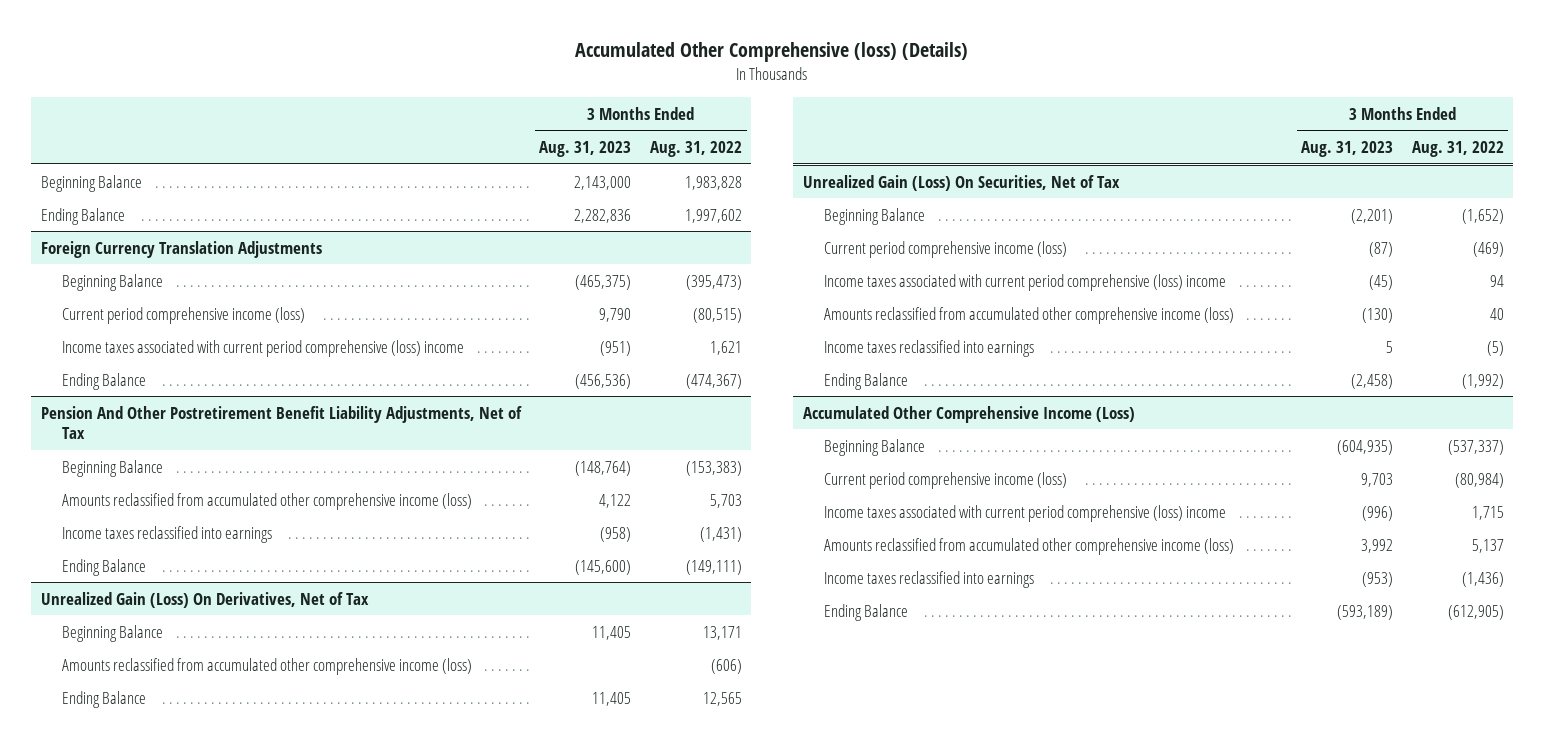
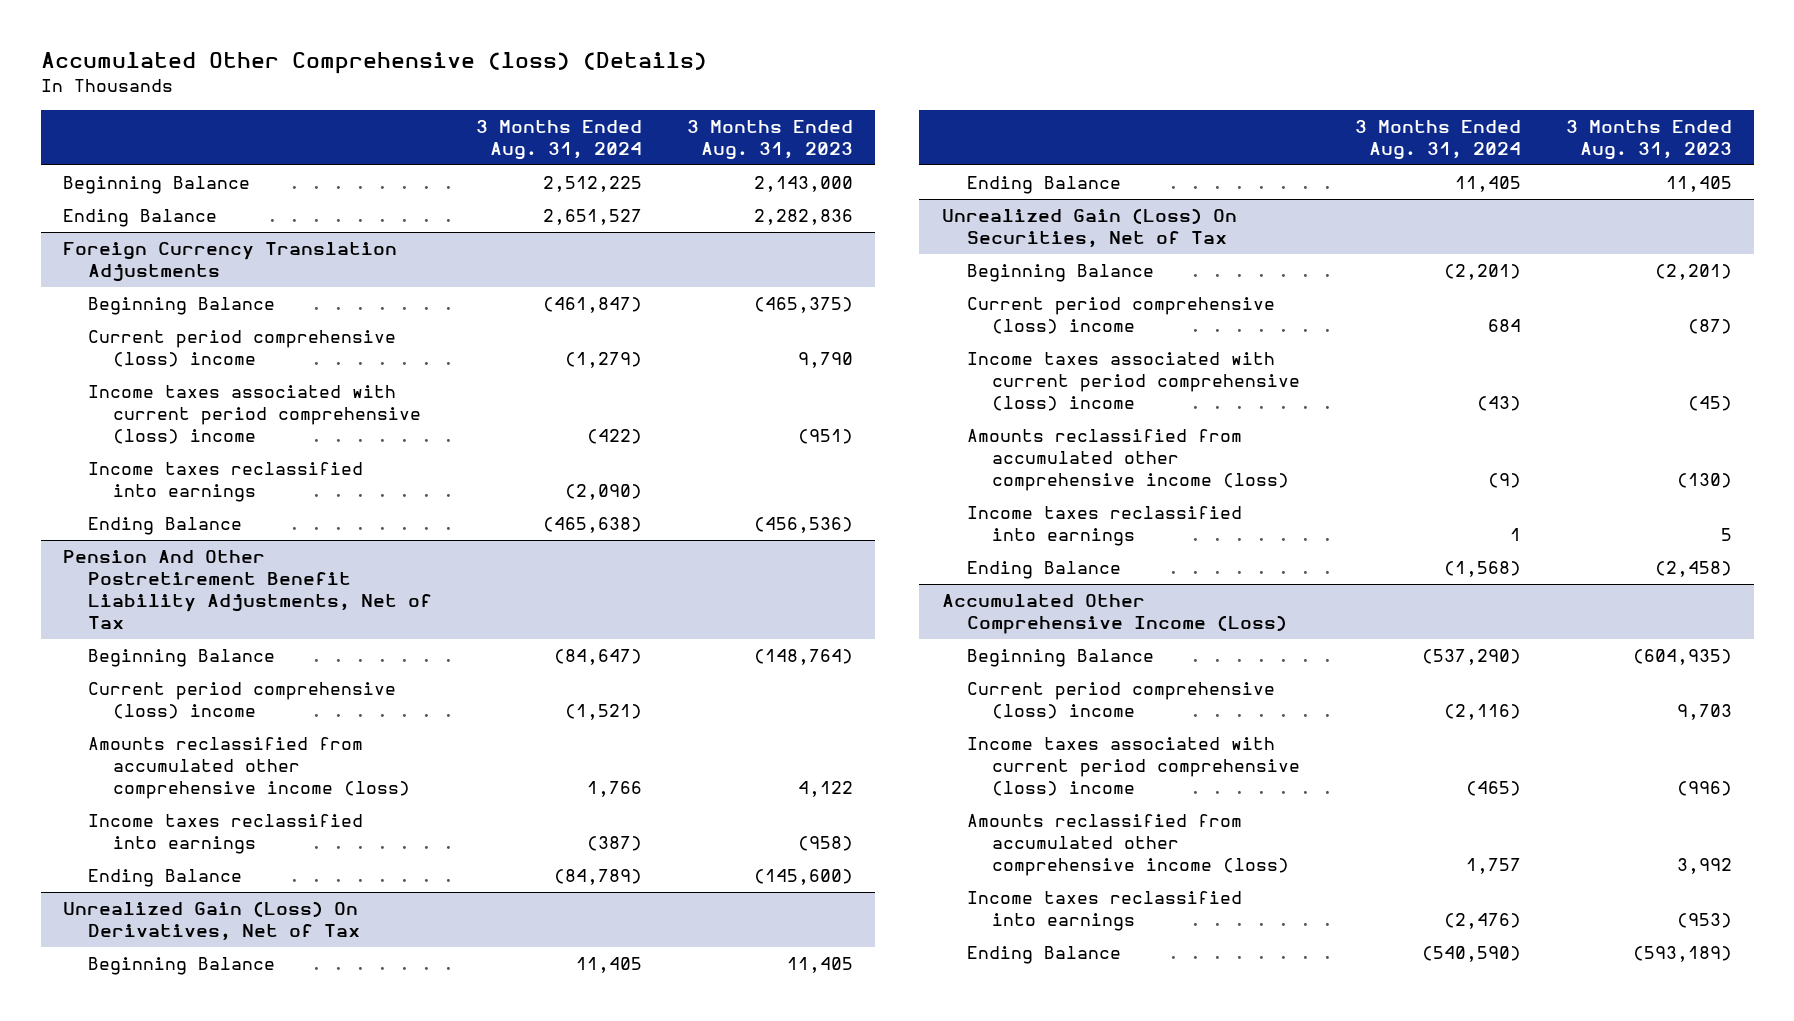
- | 3 Months Ended Aug. 31, 2023 | 3 Months Ended Aug. 31, 2022
+ | 3 Months Ended Aug. 31, 2024 | 3 Months Ended Aug. 31, 2023
@ Foreign Currency Translation Adjustments
- Current period comprehensive income (loss) | 9,790 | (80,515)
+ Current period comprehensive (loss) income | (1,279) | 9,790
+ Income taxes reclassified into earnings | (2,090) |
@ Pension And Other Postretirement Benefit Liability Adjustments, Net of Tax
+ Current period comprehensive (loss) income | (1,521) |
@ Unrealized Gain (Loss) On Derivatives, Net of Tax
- Amounts reclassified from accumulated other comprehensive income (loss) | | (606)
@ Unrealized Gain (Loss) On Securities, Net of Tax
- Current period comprehensive income (loss) | (87) | (469)
+ Current period comprehensive (loss) income | 684 | (87)
@ Accumulated Other Comprehensive Income (Loss)
- Current period comprehensive income (loss) | 9,703 | (80,984)
+ Current period comprehensive (loss) income | (2,116) | 9,703

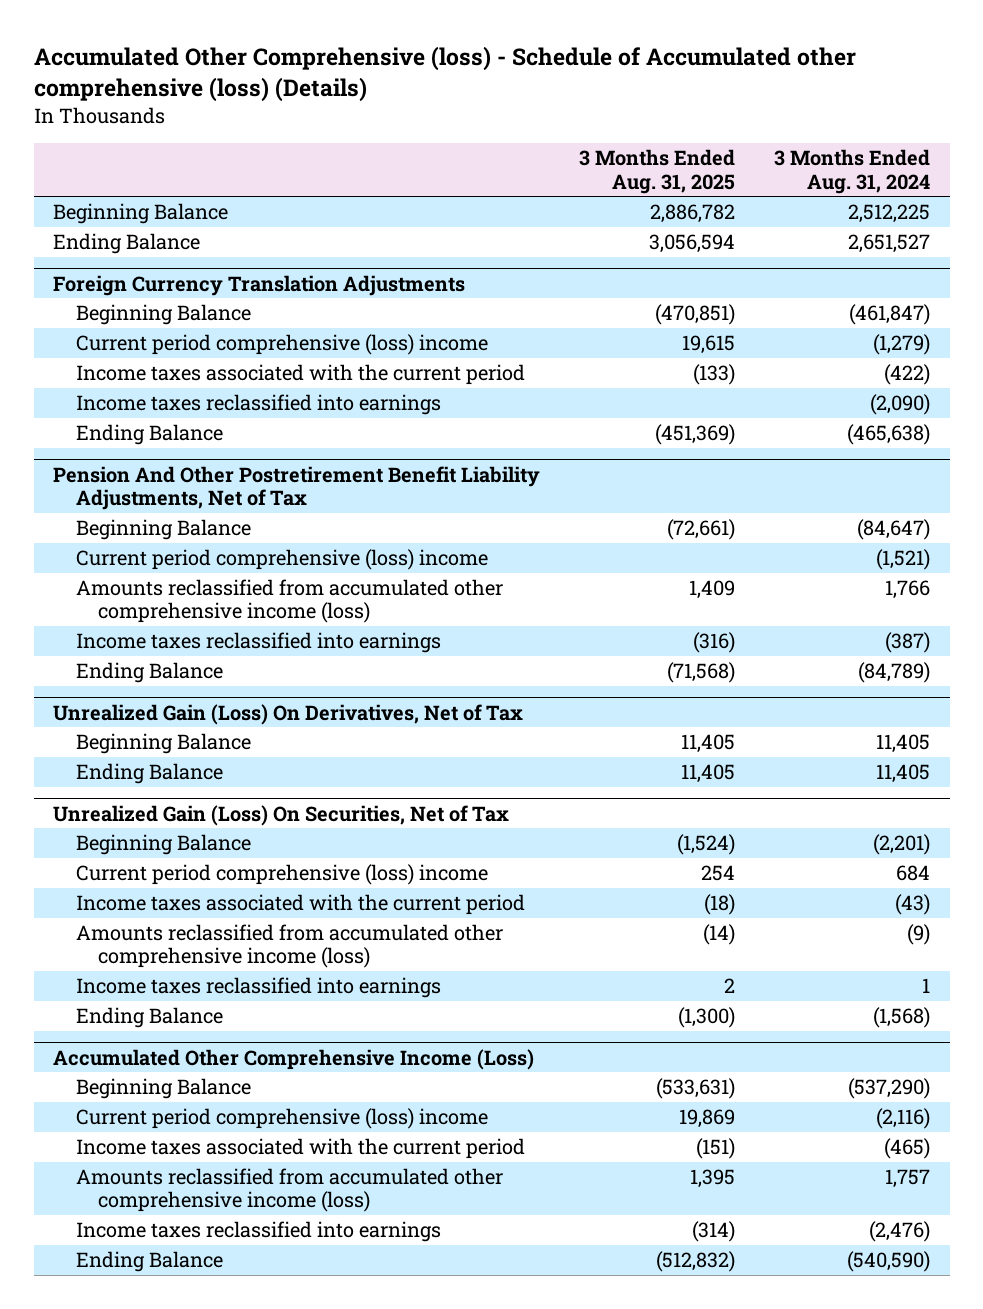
- Accumulated Other Comprehensive (loss) (Details)
+ Accumulated Other Comprehensive (loss) - Schedule of Accumulated other comprehensive (loss) (Details)
- | 3 Months Ended Aug. 31, 2024 | 3 Months Ended Aug. 31, 2023
+ | 3 Months Ended Aug. 31, 2025 | 3 Months Ended Aug. 31, 2024
@ Foreign Currency Translation Adjustments
- Income taxes associated with current period comprehensive (loss) income | (422) | (951)
+ Income taxes associated with the current period | (133) | (422)
@ Unrealized Gain (Loss) On Securities, Net of Tax
- Income taxes associated with current period comprehensive (loss) income | (43) | (45)
+ Income taxes associated with the current period | (18) | (43)
@ Accumulated Other Comprehensive Income (Loss)
- Income taxes associated with current period comprehensive (loss) income | (465) | (996)
+ Income taxes associated with the current period | (151) | (465)

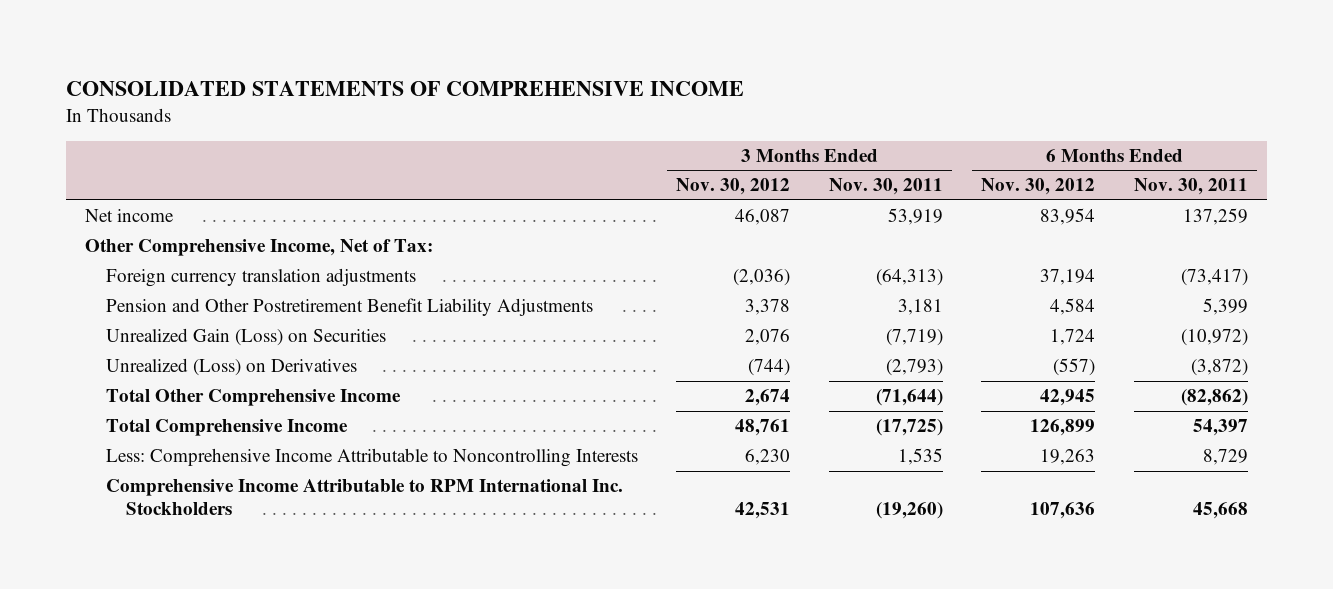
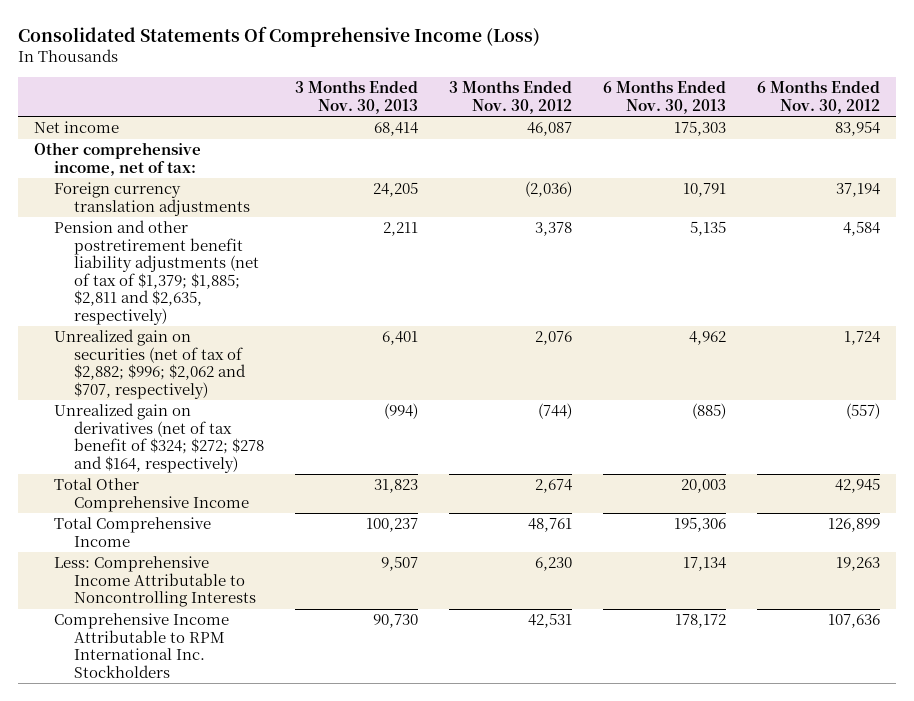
- CONSOLIDATED STATEMENTS OF COMPREHENSIVE INCOME
+ Consolidated Statements Of Comprehensive Income (Loss)
- | 3 Months Ended Nov. 30, 2012 | 3 Months Ended Nov. 30, 2011 | 6 Months Ended Nov. 30, 2012 | 6 Months Ended Nov. 30, 2011
+ | 3 Months Ended Nov. 30, 2013 | 3 Months Ended Nov. 30, 2012 | 6 Months Ended Nov. 30, 2013 | 6 Months Ended Nov. 30, 2012
- Other Comprehensive Income, Net of Tax:
+ Other comprehensive income, net of tax:
- Pension and Other Postretirement Benefit Liability Adjustments | 3,378 | 3,181 | 4,584 | 5,399
- Unrealized Gain (Loss) on Securities | 2,076 | (7,719) | 1,724 | (10,972)
- Unrealized (Loss) on Derivatives | (744) | (2,793) | (557) | (3,872)
+ Pension and other postretirement benefit liability adjustments (net of tax of $1,379; $1,885; $2,811 and $2,635, respectively) | 2,211 | 3,378 | 5,135 | 4,584
+ Unrealized gain on securities (net of tax of $2,882; $996; $2,062 and $707, respectively) | 6,401 | 2,076 | 4,962 | 1,724
+ Unrealized gain on derivatives (net of tax benefit of $324; $272; $278 and $164, respectively) | (994) | (744) | (885) | (557)

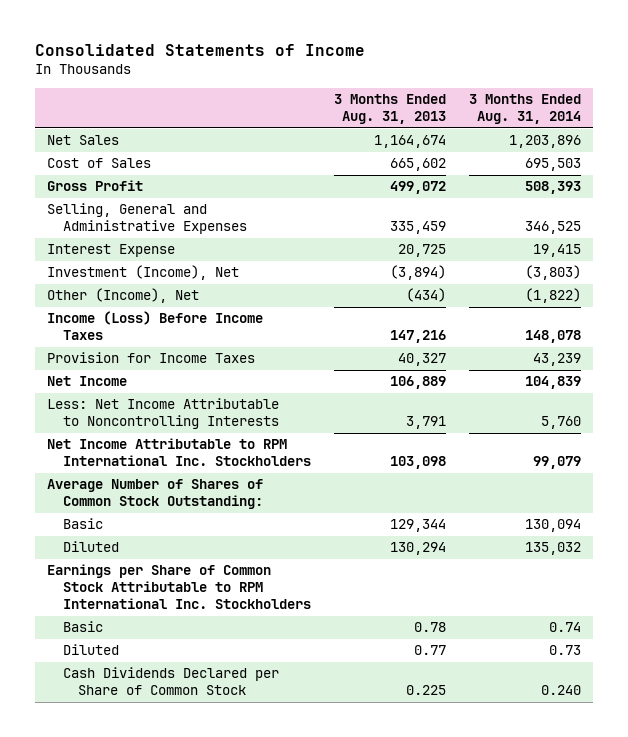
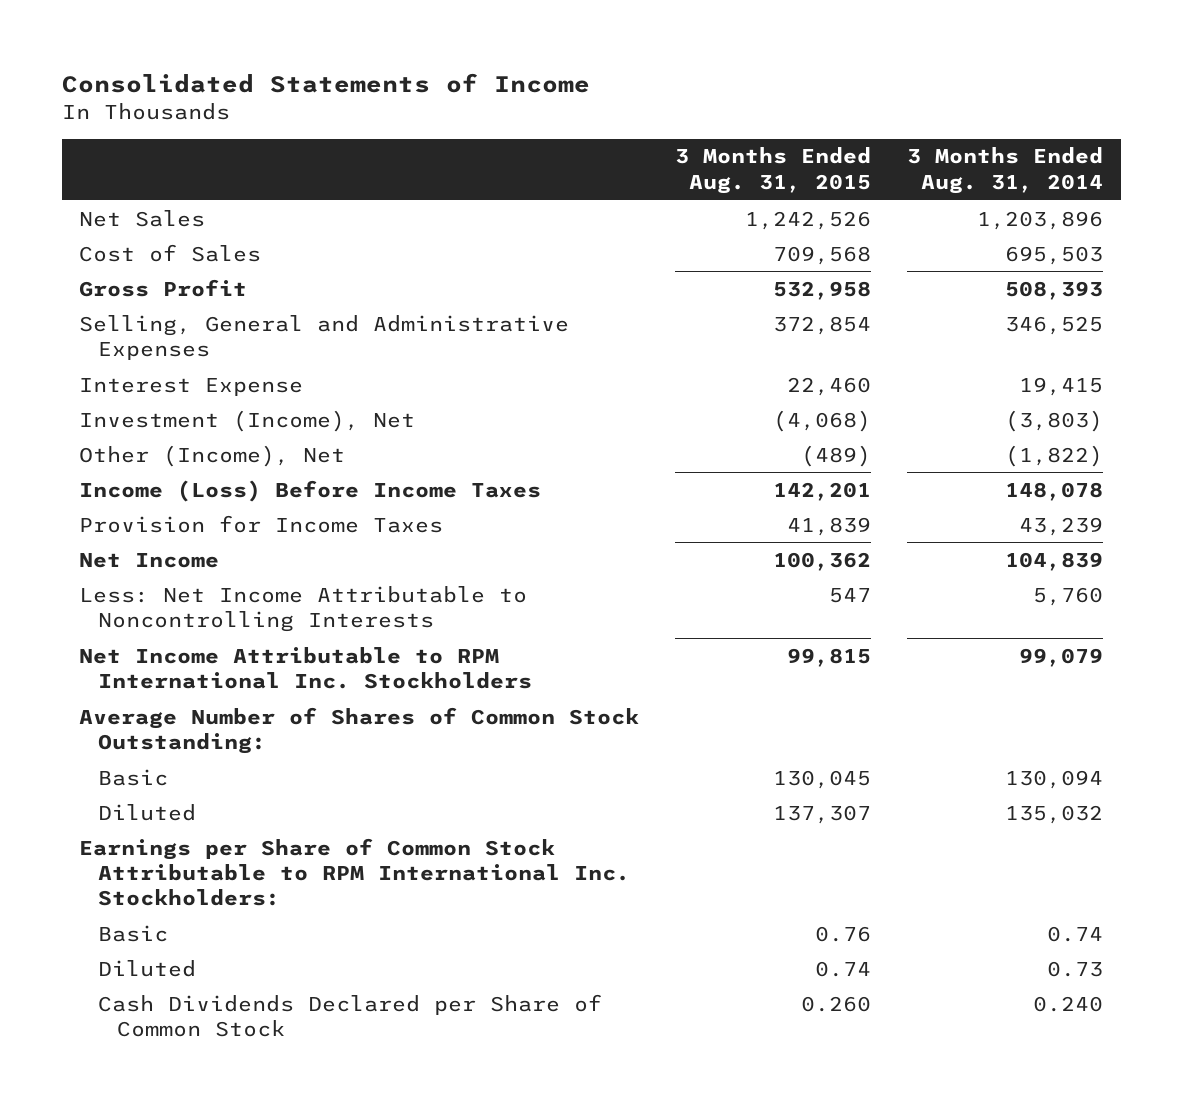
- | 3 Months Ended Aug. 31, 2013 | 3 Months Ended Aug. 31, 2014
+ | 3 Months Ended Aug. 31, 2015 | 3 Months Ended Aug. 31, 2014
- Earnings per Share of Common Stock Attributable to RPM International Inc. Stockholders
+ Earnings per Share of Common Stock Attributable to RPM International Inc. Stockholders:

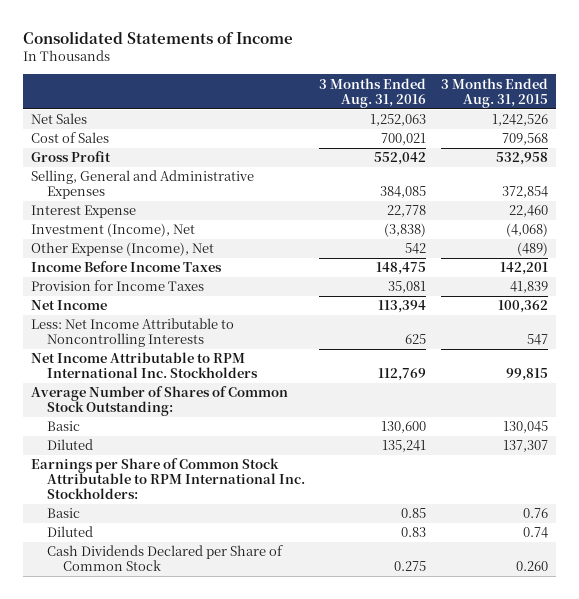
- | 3 Months Ended Aug. 31, 2015 | 3 Months Ended Aug. 31, 2014
+ | 3 Months Ended Aug. 31, 2016 | 3 Months Ended Aug. 31, 2015
- Other (Income), Net | (489) | (1,822)
- Income (Loss) Before Income Taxes | 142,201 | 148,078
+ Other Expense (Income), Net | 542 | (489)
+ Income Before Income Taxes | 148,475 | 142,201

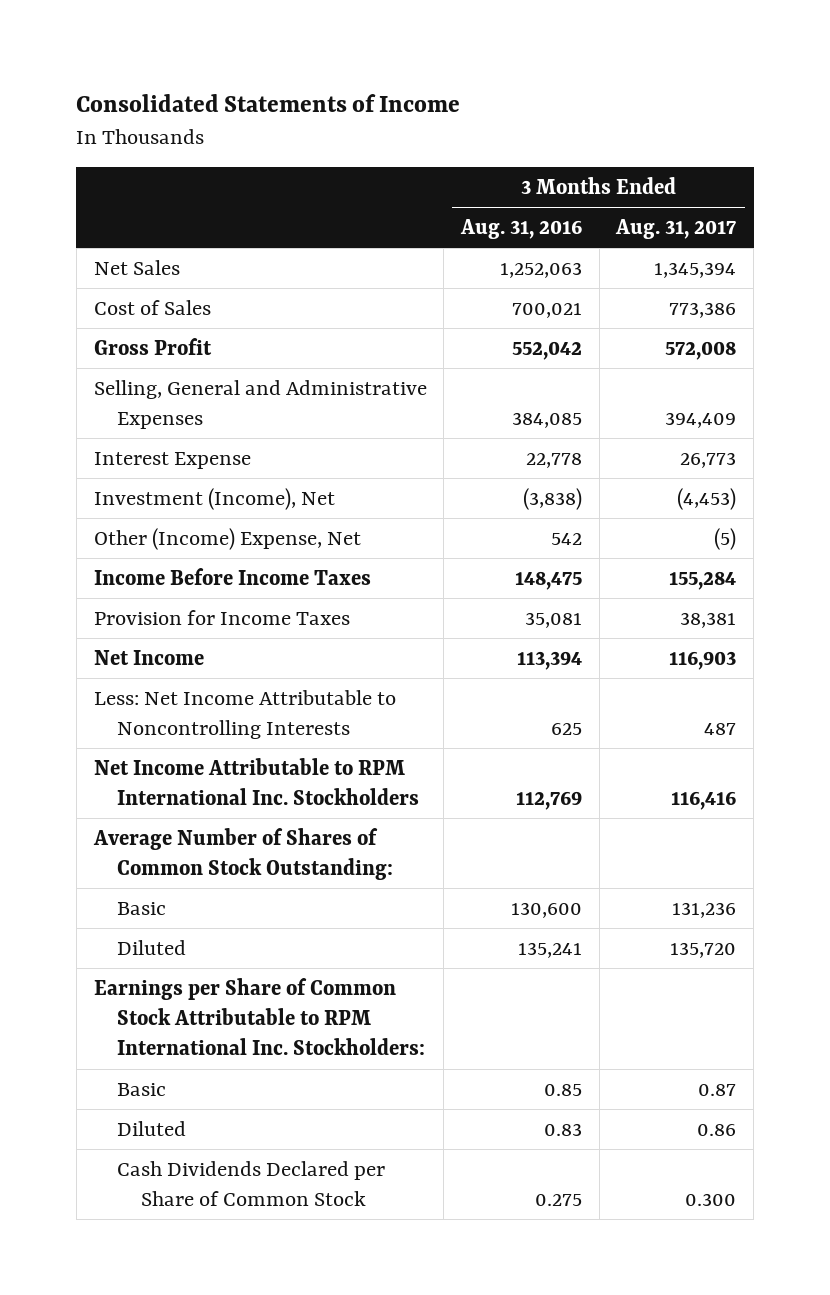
- | 3 Months Ended Aug. 31, 2016 | 3 Months Ended Aug. 31, 2015
+ | 3 Months Ended Aug. 31, 2016 | 3 Months Ended Aug. 31, 2017
- Other Expense (Income), Net | 542 | (489)
+ Other (Income) Expense, Net | 542 | (5)

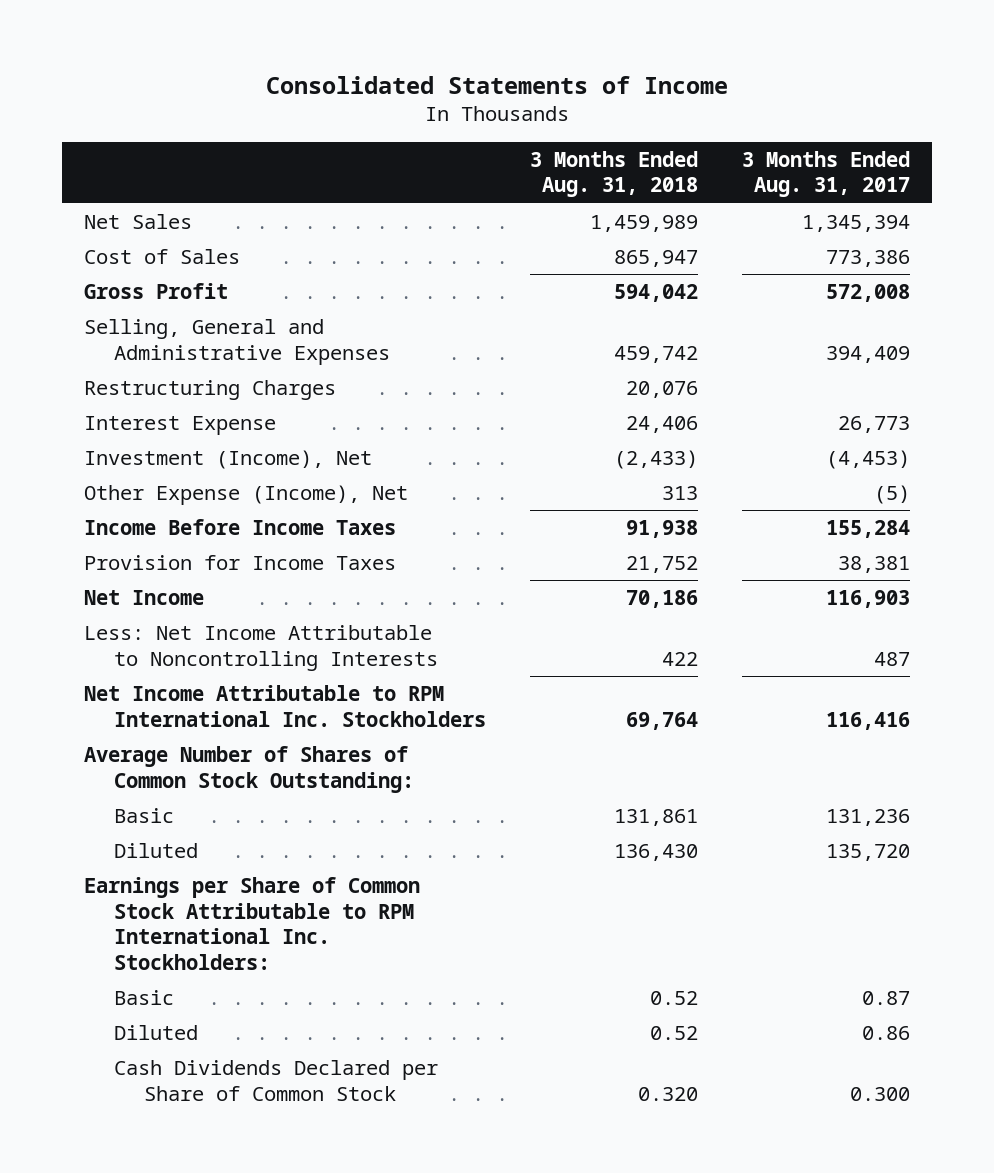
- | 3 Months Ended Aug. 31, 2016 | 3 Months Ended Aug. 31, 2017
+ | 3 Months Ended Aug. 31, 2018 | 3 Months Ended Aug. 31, 2017
+ Restructuring Charges | 20,076 |
- Other (Income) Expense, Net | 542 | (5)
+ Other Expense (Income), Net | 313 | (5)

